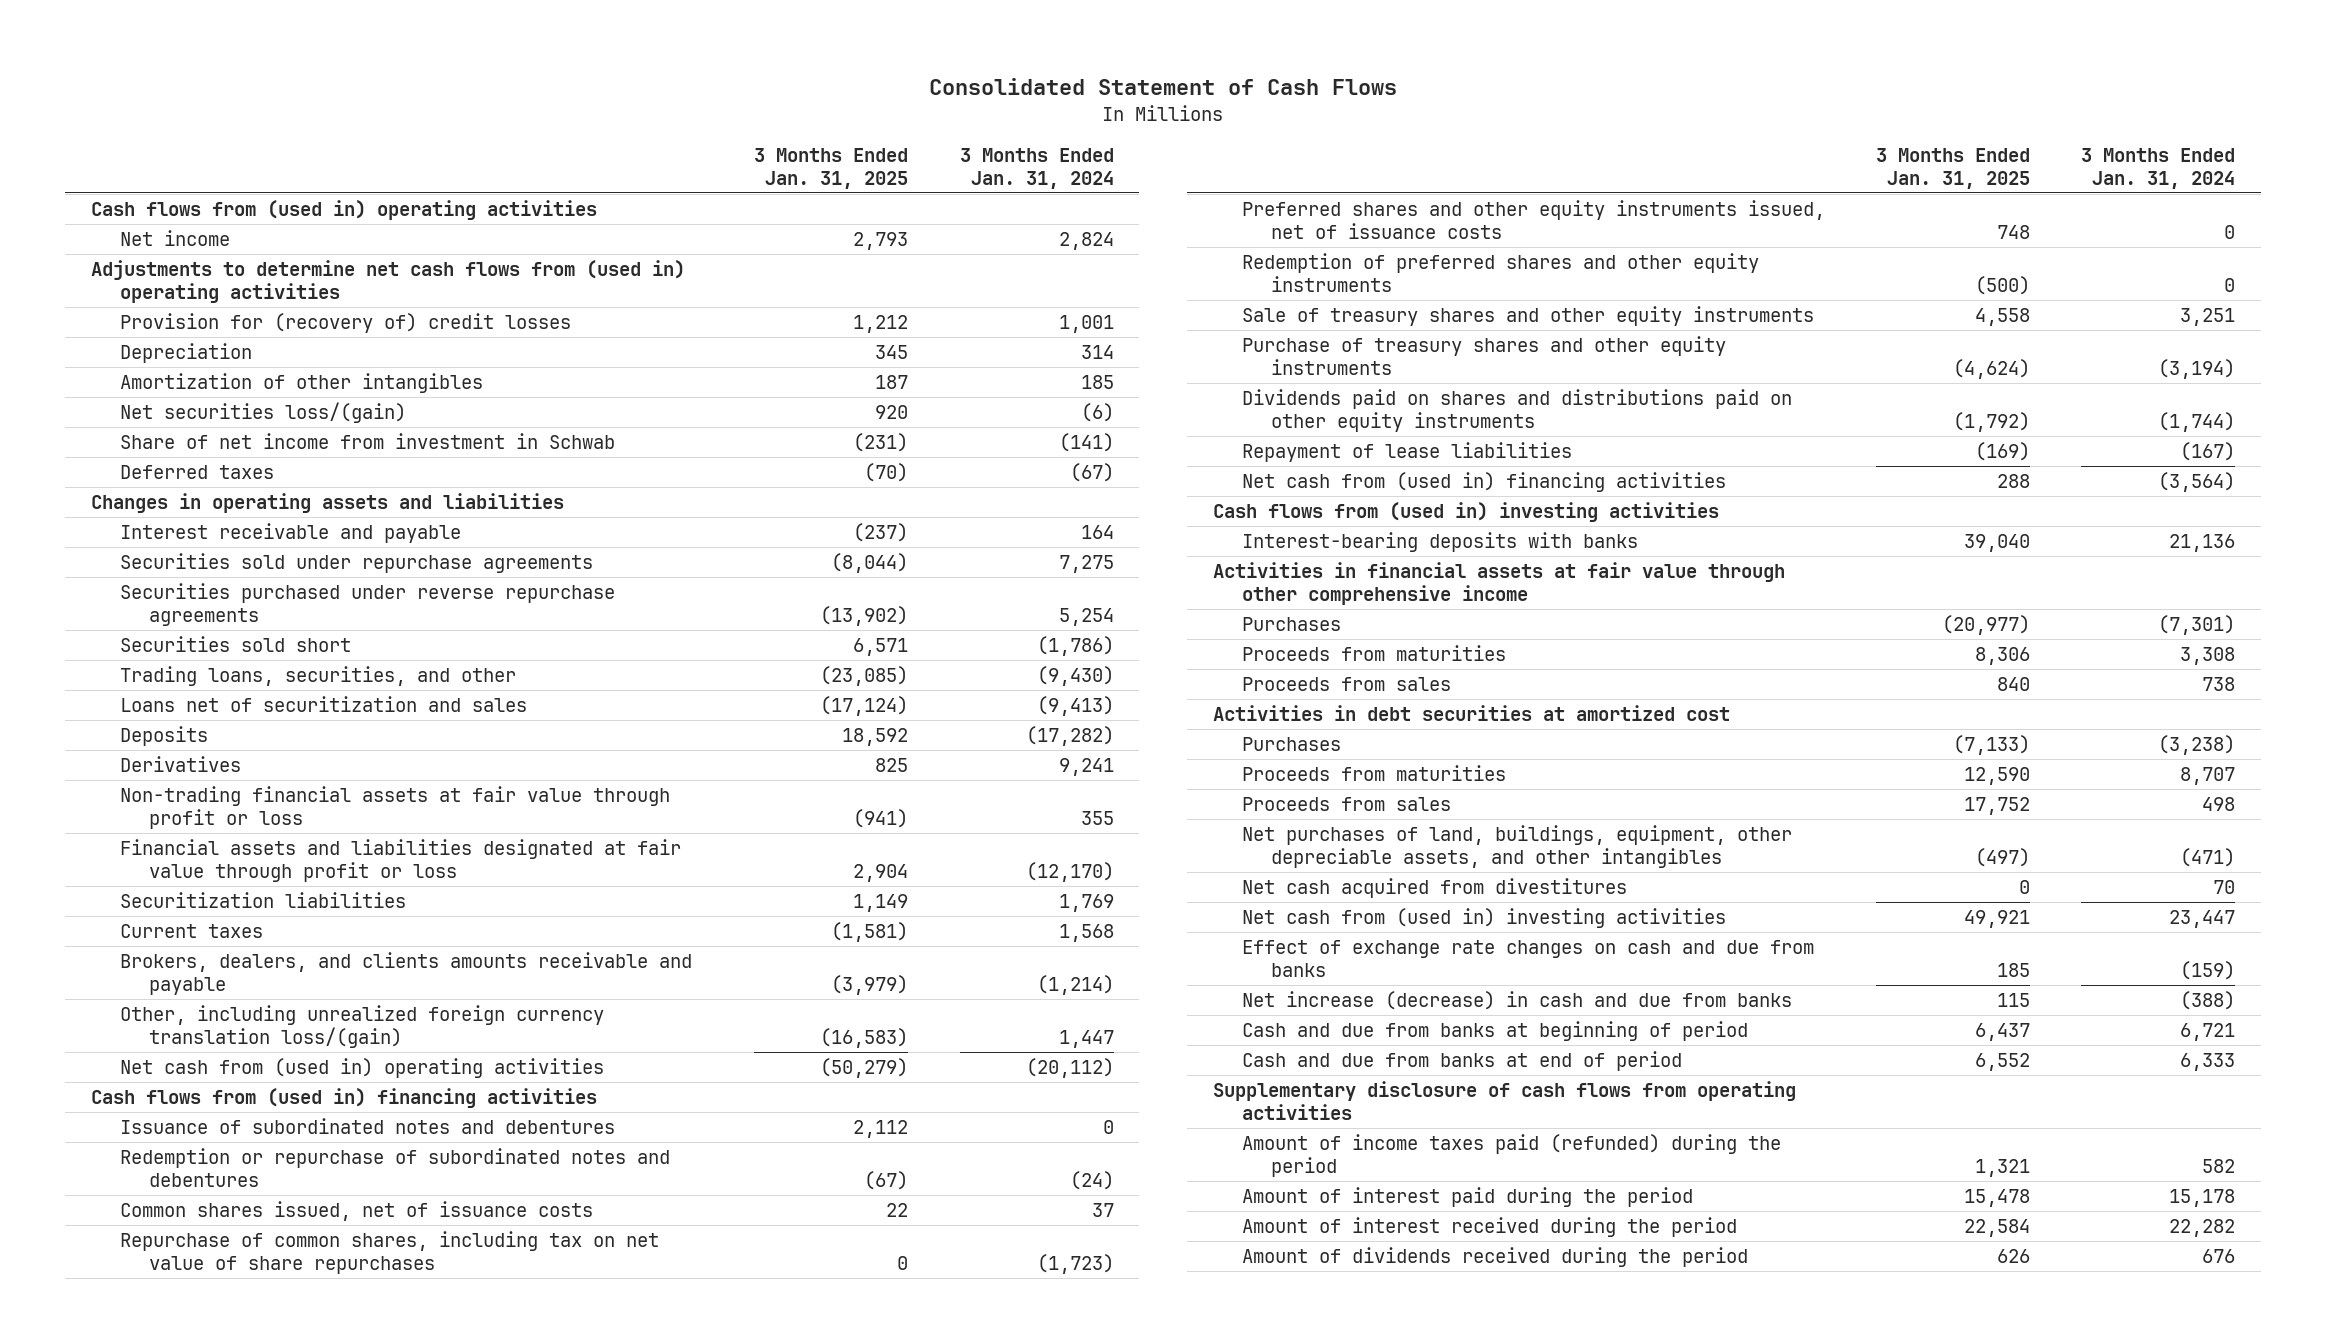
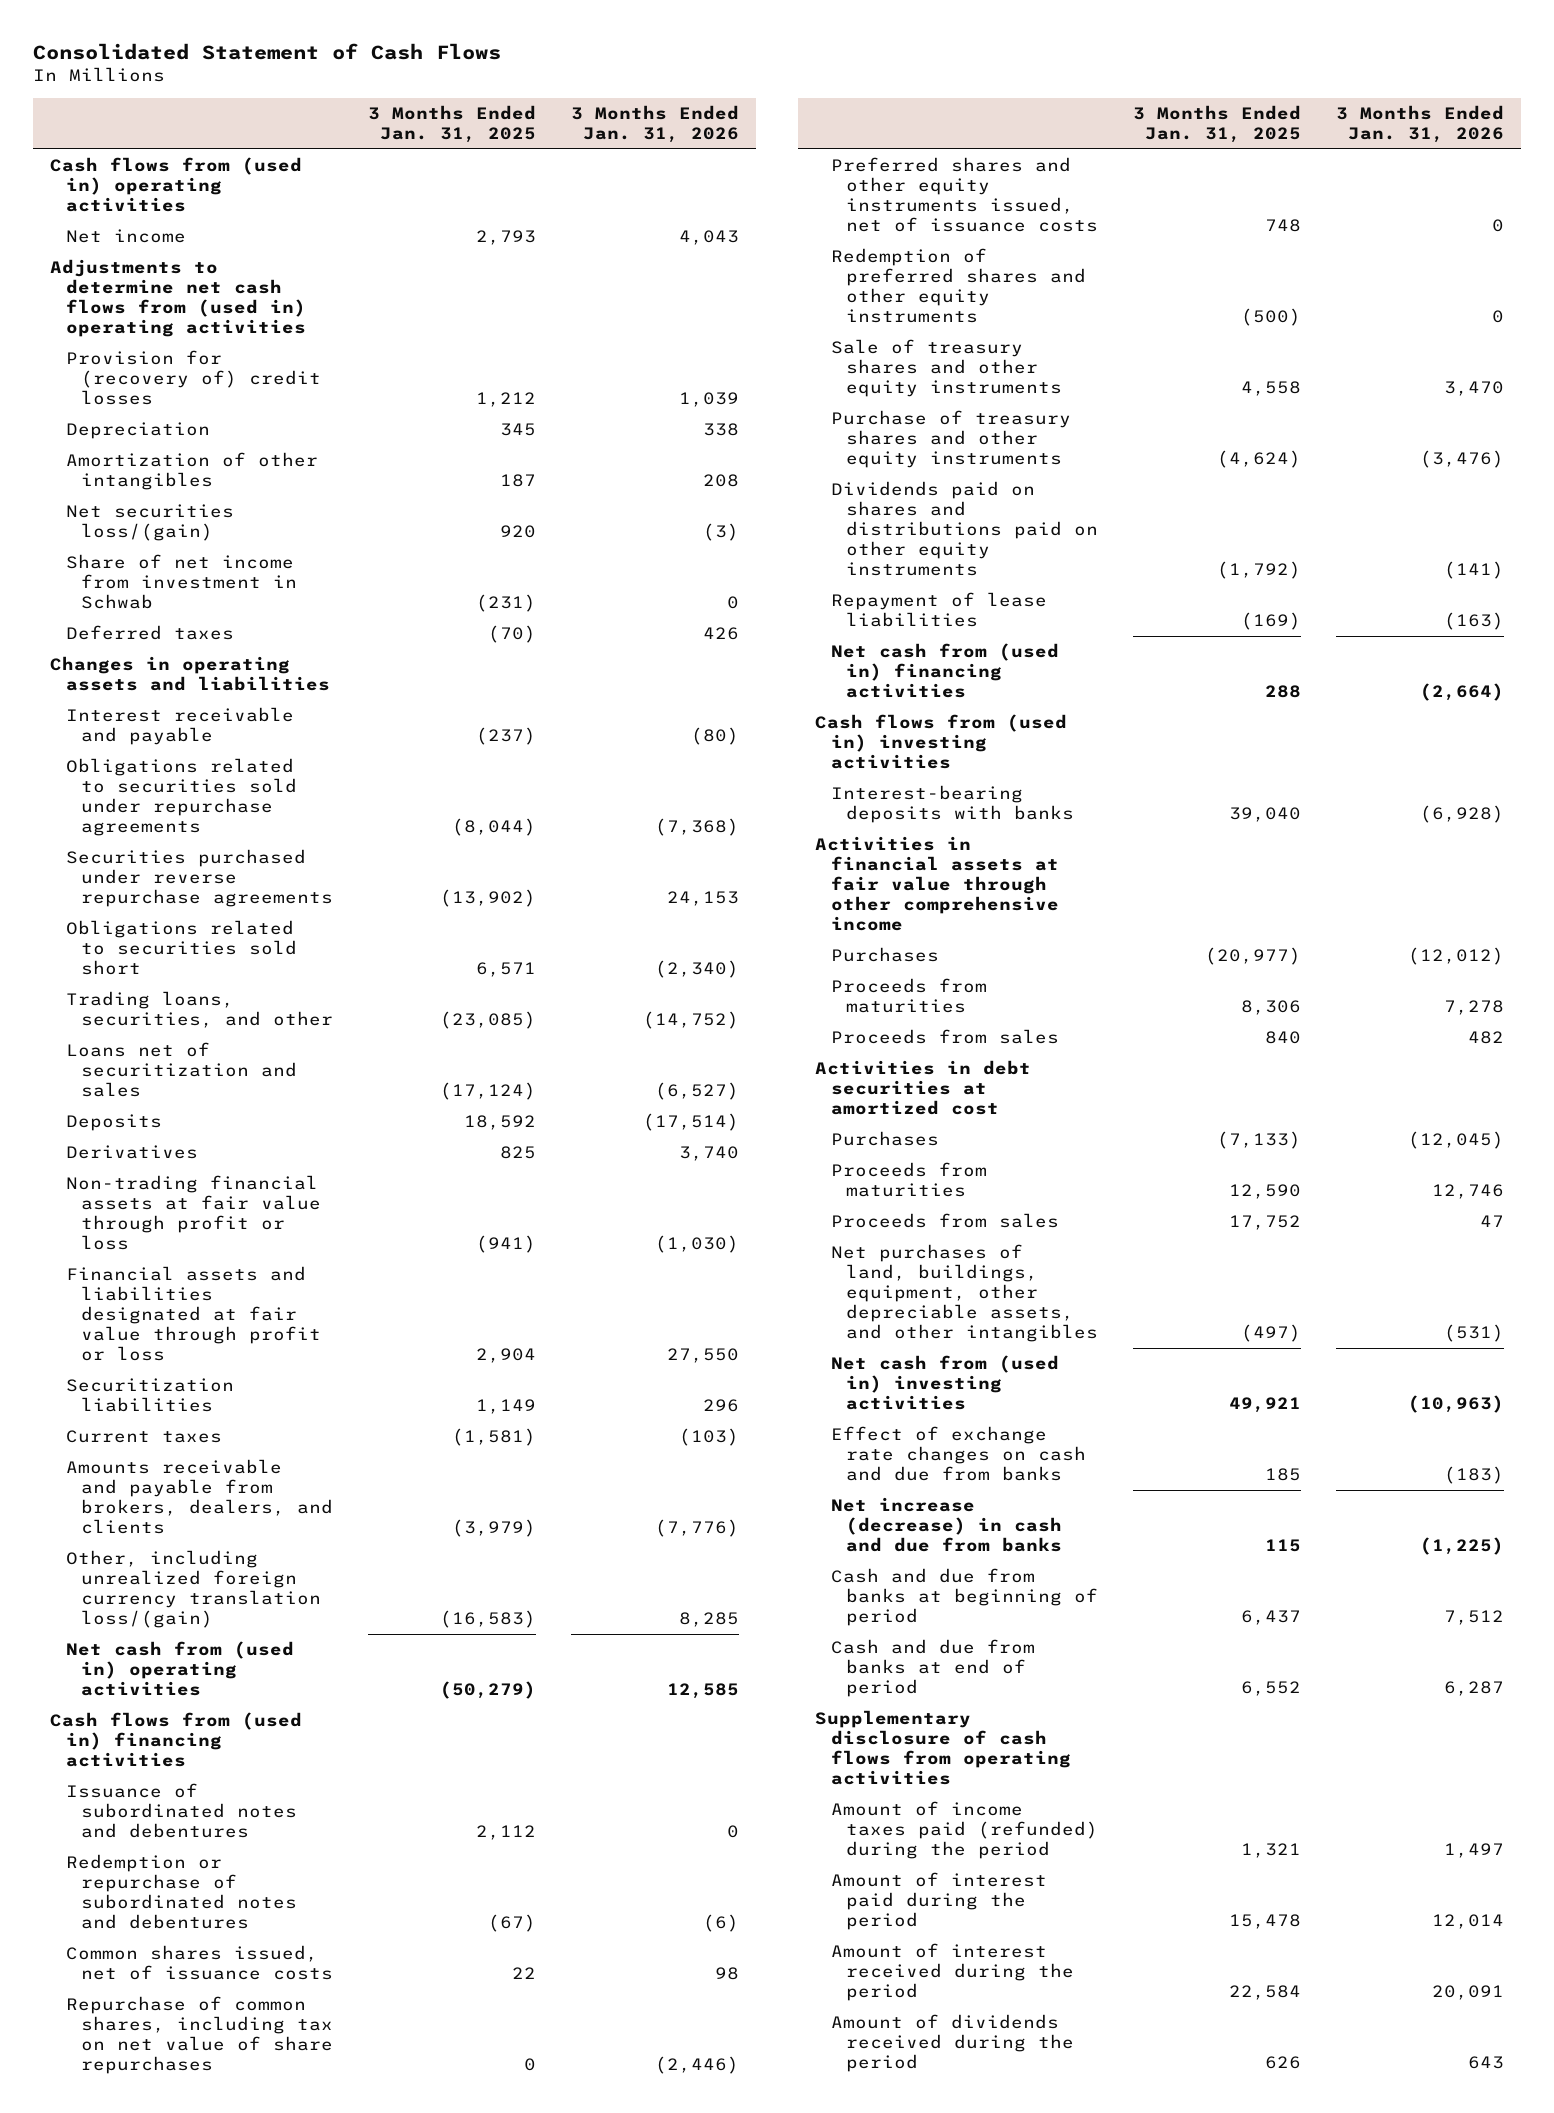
- | 3 Months Ended Jan. 31, 2025 | 3 Months Ended Jan. 31, 2024
+ | 3 Months Ended Jan. 31, 2025 | 3 Months Ended Jan. 31, 2026
- Securities sold under repurchase agreements | (8,044) | 7,275
+ Obligations related to securities sold under repurchase agreements | (8,044) | (7,368)
- Securities sold short | 6,571 | (1,786)
+ Obligations related to securities sold short | 6,571 | (2,340)
- Brokers, dealers, and clients amounts receivable and payable | (3,979) | (1,214)
+ Amounts receivable and payable from brokers, dealers, and clients | (3,979) | (7,776)
- Net cash acquired from divestitures | 0 | 70

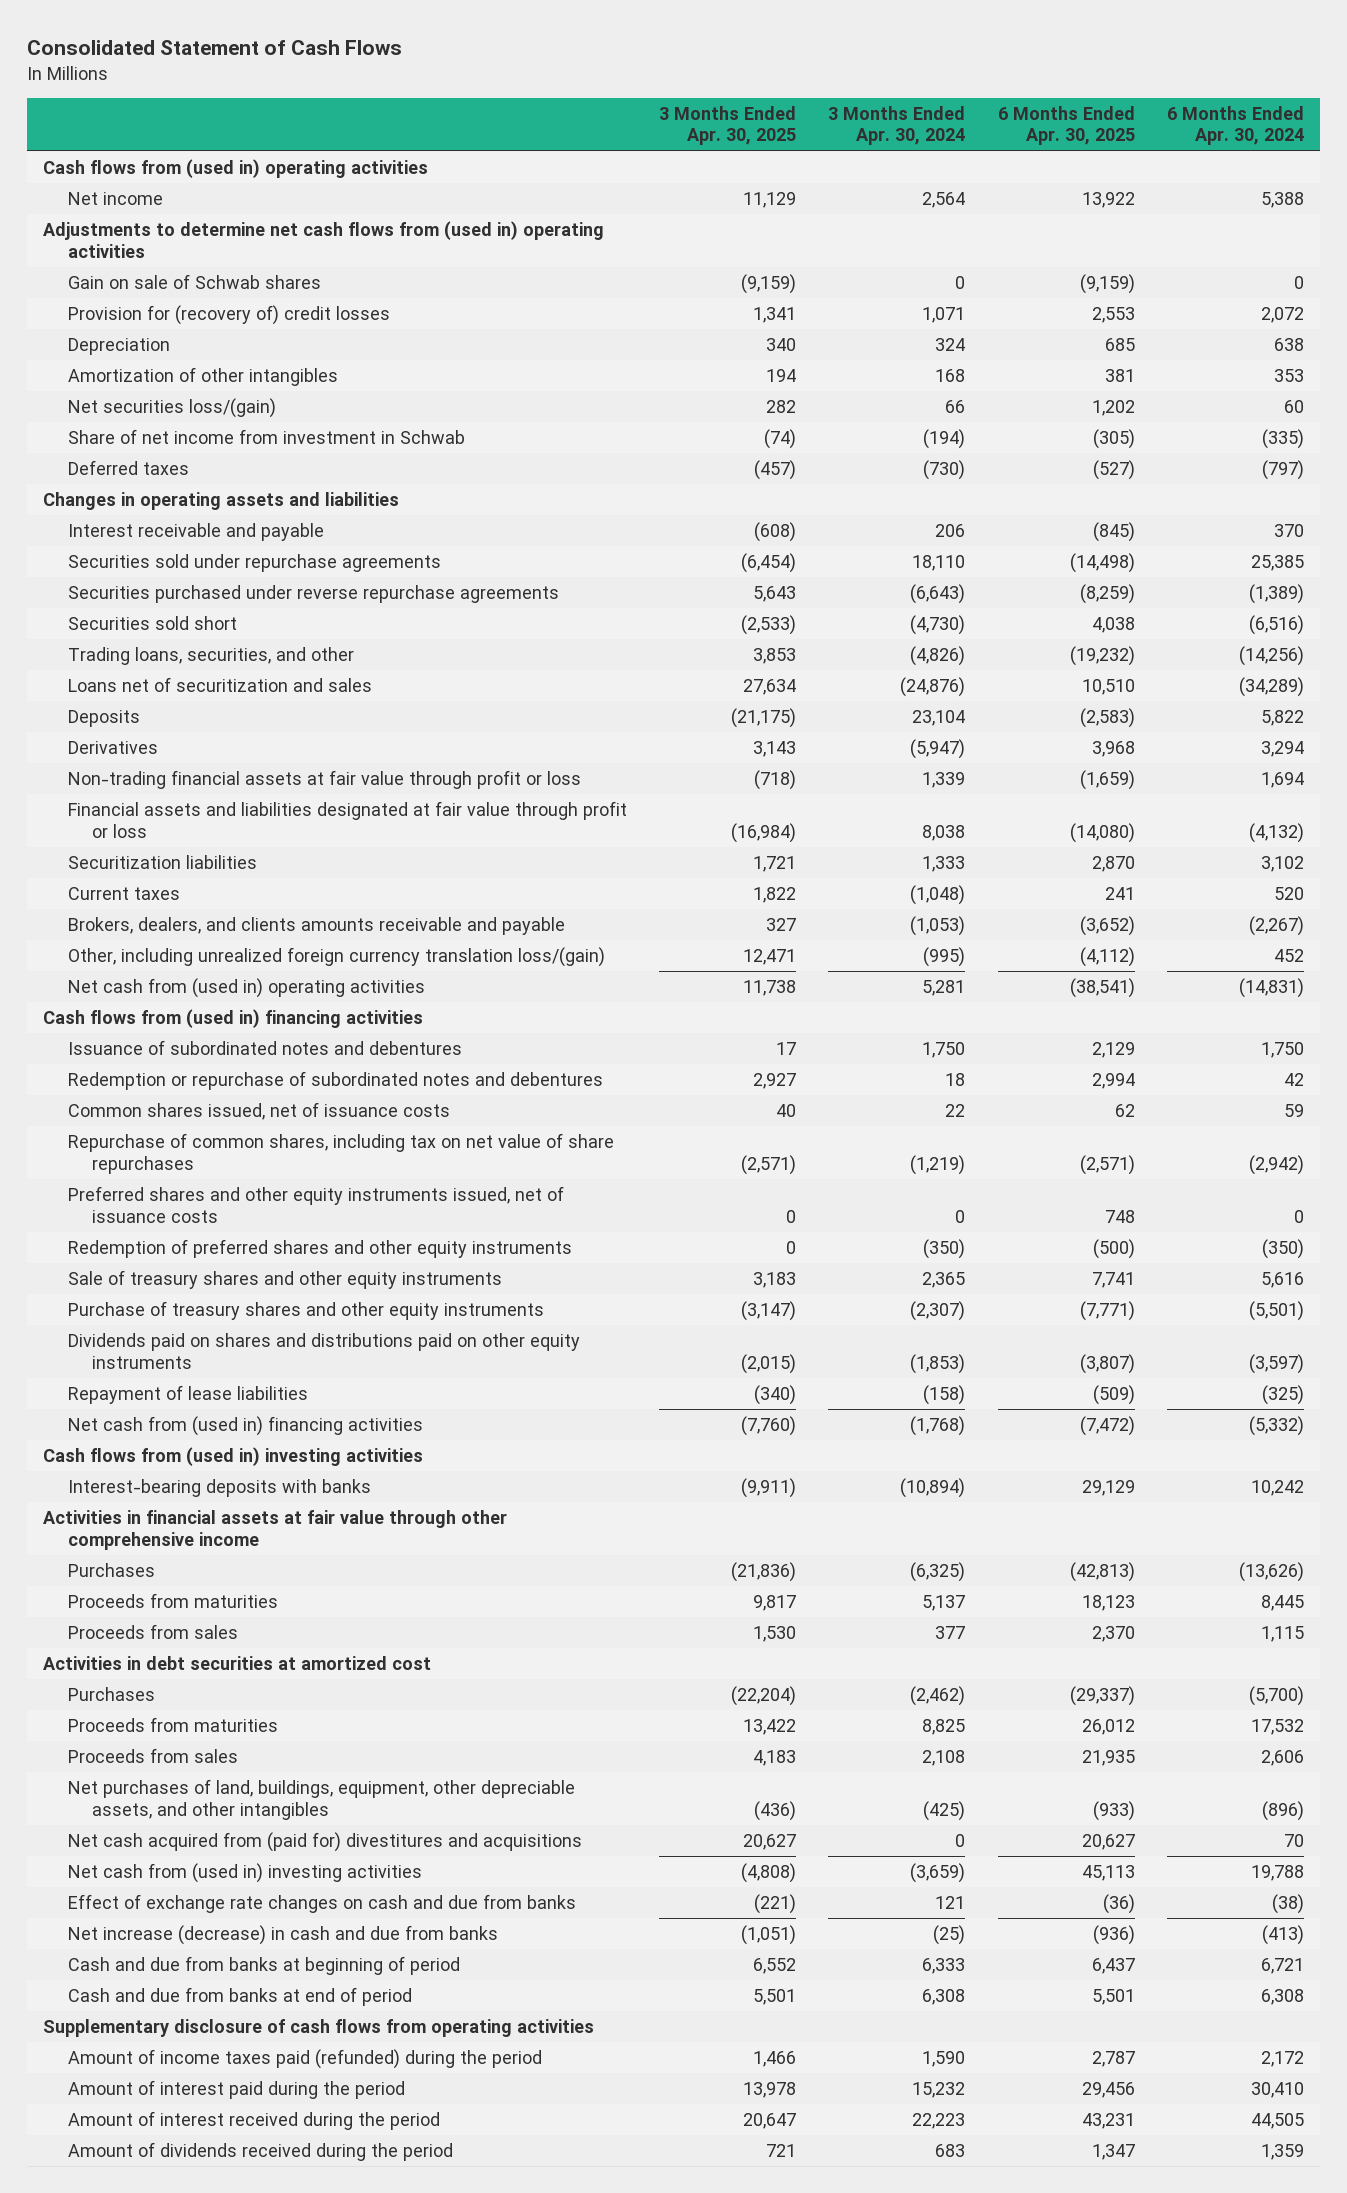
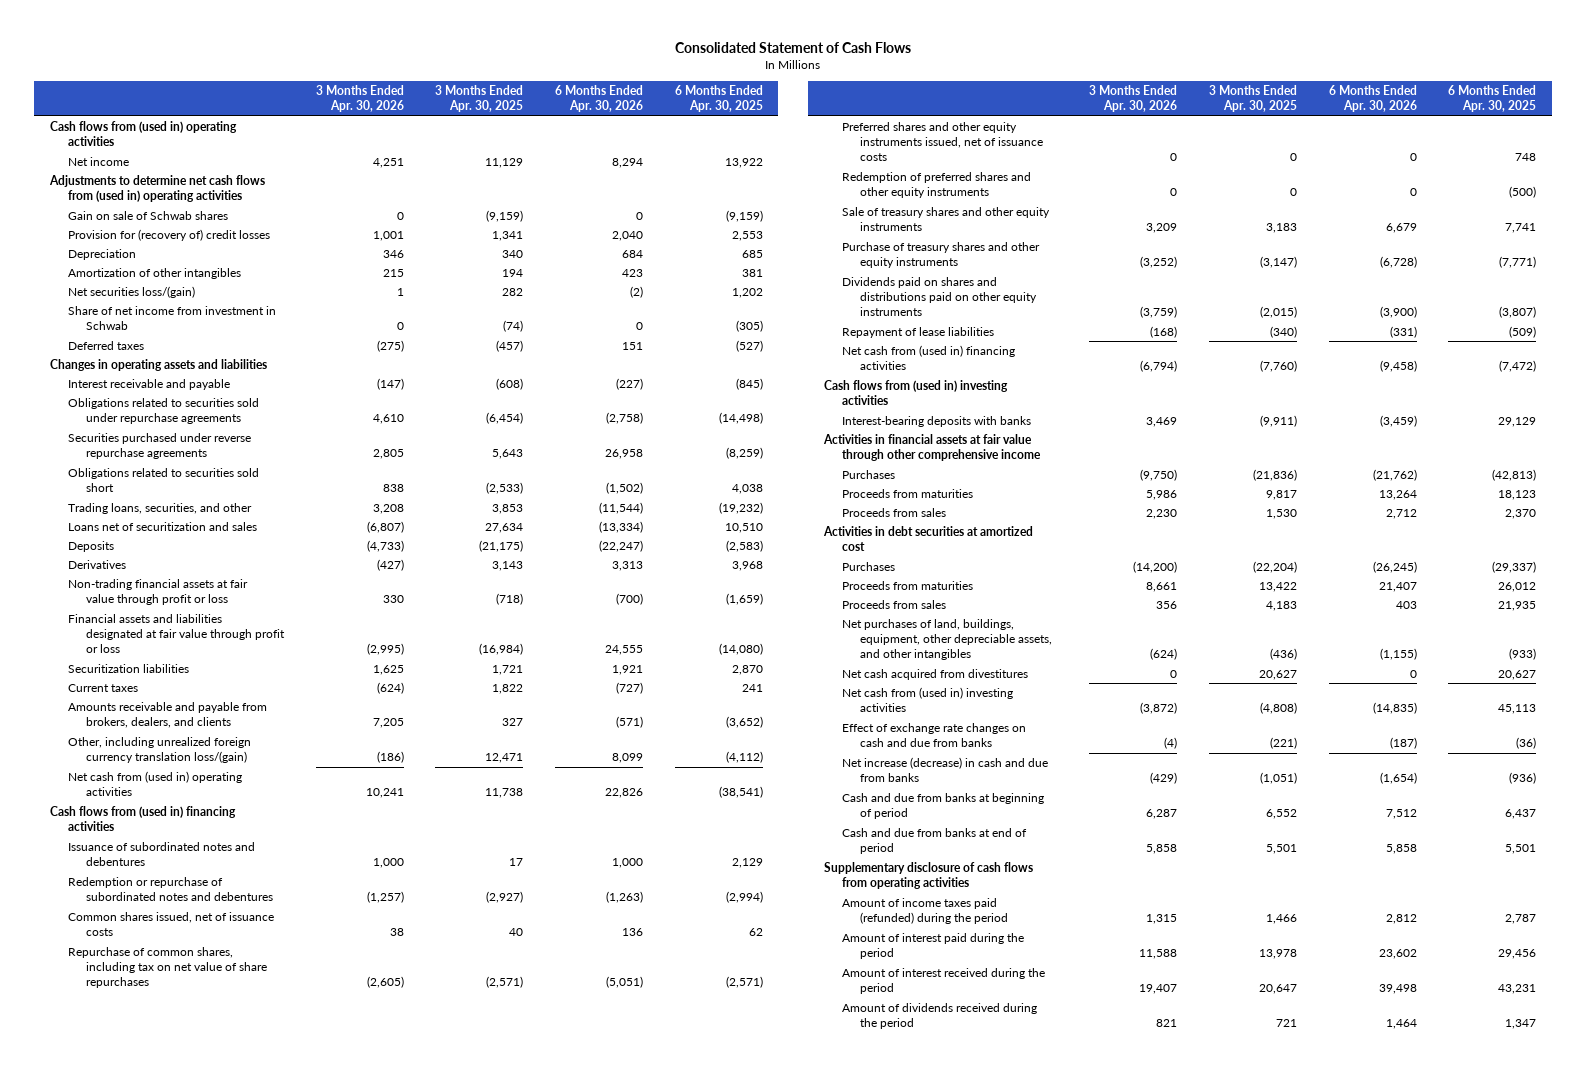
- | 3 Months Ended Apr. 30, 2025 | 3 Months Ended Apr. 30, 2024 | 6 Months Ended Apr. 30, 2025 | 6 Months Ended Apr. 30, 2024
+ | 3 Months Ended Apr. 30, 2026 | 3 Months Ended Apr. 30, 2025 | 6 Months Ended Apr. 30, 2026 | 6 Months Ended Apr. 30, 2025
- Securities sold under repurchase agreements | (6,454) | 18,110 | (14,498) | 25,385
+ Obligations related to securities sold under repurchase agreements | 4,610 | (6,454) | (2,758) | (14,498)
- Securities sold short | (2,533) | (4,730) | 4,038 | (6,516)
+ Obligations related to securities sold short | 838 | (2,533) | (1,502) | 4,038
- Brokers, dealers, and clients amounts receivable and payable | 327 | (1,053) | (3,652) | (2,267)
+ Amounts receivable and payable from brokers, dealers, and clients | 7,205 | 327 | (571) | (3,652)
- Redemption or repurchase of subordinated notes and debentures | 2,927 | 18 | 2,994 | 42
+ Redemption or repurchase of subordinated notes and debentures | (1,257) | (2,927) | (1,263) | (2,994)
- Net cash acquired from (paid for) divestitures and acquisitions | 20,627 | 0 | 20,627 | 70
+ Net cash acquired from divestitures | 0 | 20,627 | 0 | 20,627

